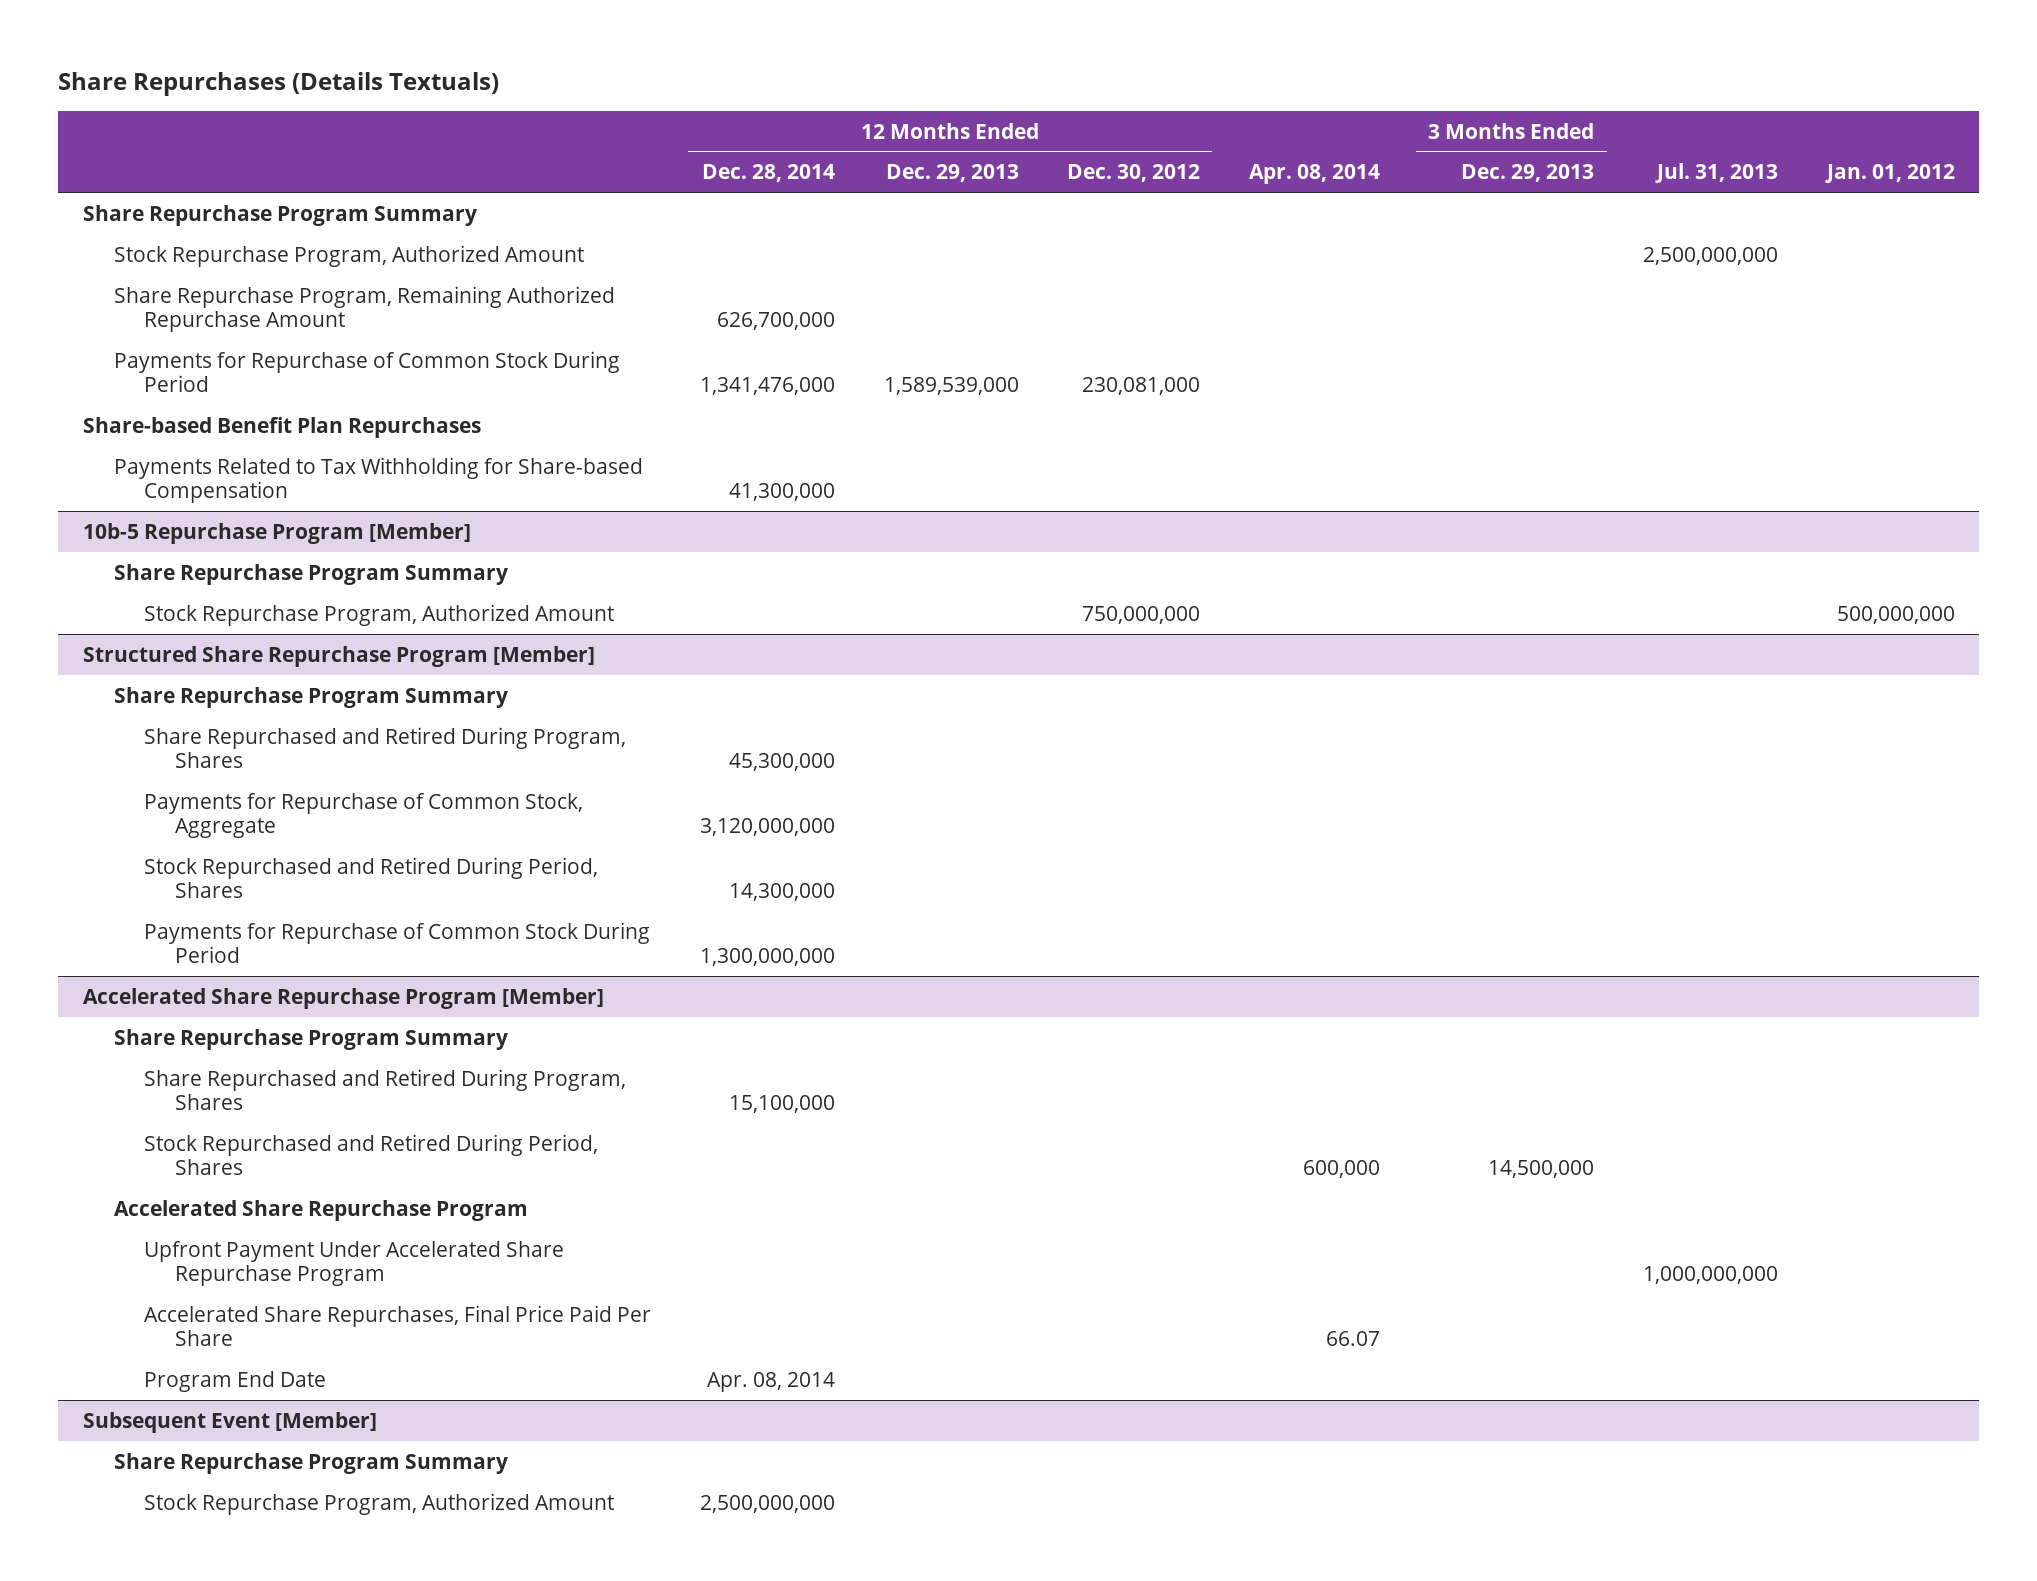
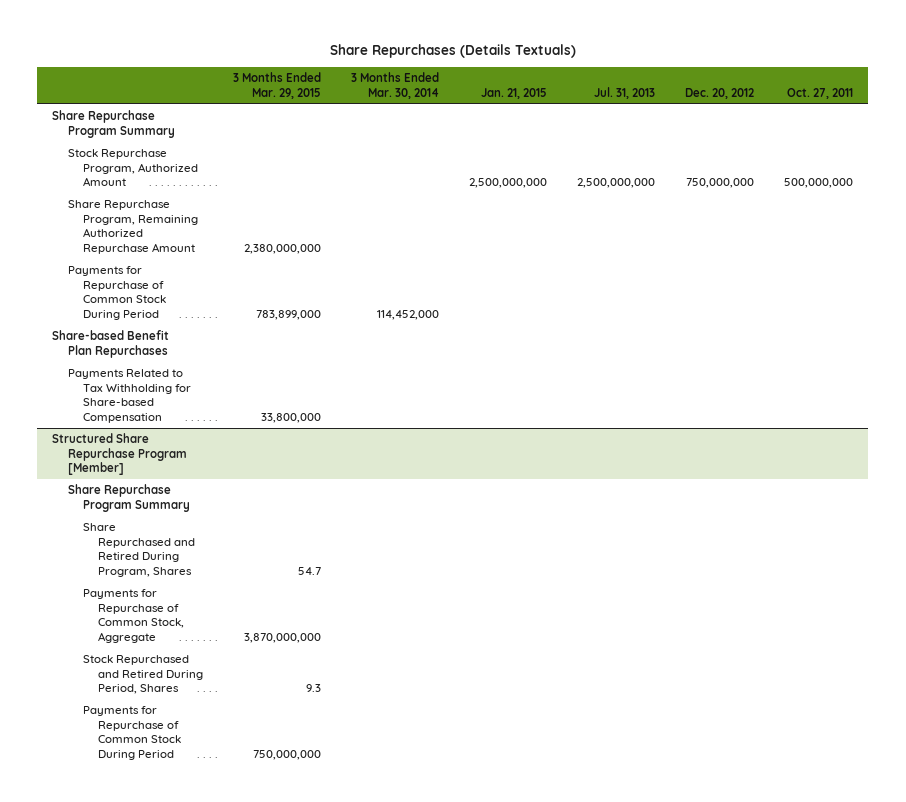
- | 12 Months Ended Dec. 28, 2014 | 12 Months Ended Dec. 29, 2013 | 12 Months Ended Dec. 30, 2012 | Apr. 08, 2014 | 3 Months Ended Dec. 29, 2013 | Jul. 31, 2013 | Jan. 01, 2012
+ | 3 Months Ended Mar. 29, 2015 | 3 Months Ended Mar. 30, 2014 | Jan. 21, 2015 | Jul. 31, 2013 | Dec. 20, 2012 | Oct. 27, 2011
- 10b-5 Repurchase Program [Member]
- Share Repurchase Program Summary
- Stock Repurchase Program, Authorized Amount | | | 750,000,000 | | | | 500,000,000
- Accelerated Share Repurchase Program [Member]
- Share Repurchase Program Summary
- Share Repurchased and Retired During Program, Shares | 15,100,000 | | | | | |
- Stock Repurchased and Retired During Period, Shares | | | | 600,000 | 14,500,000 | |
- Accelerated Share Repurchase Program
- Upfront Payment Under Accelerated Share Repurchase Program | | | | | | 1,000,000,000 |
- Accelerated Share Repurchases, Final Price Paid Per Share | | | | 66.07 | | |
- Program End Date | Apr. 08, 2014 | | | | | |
- Subsequent Event [Member]
- Share Repurchase Program Summary
- Stock Repurchase Program, Authorized Amount | 2,500,000,000 | | | | | |

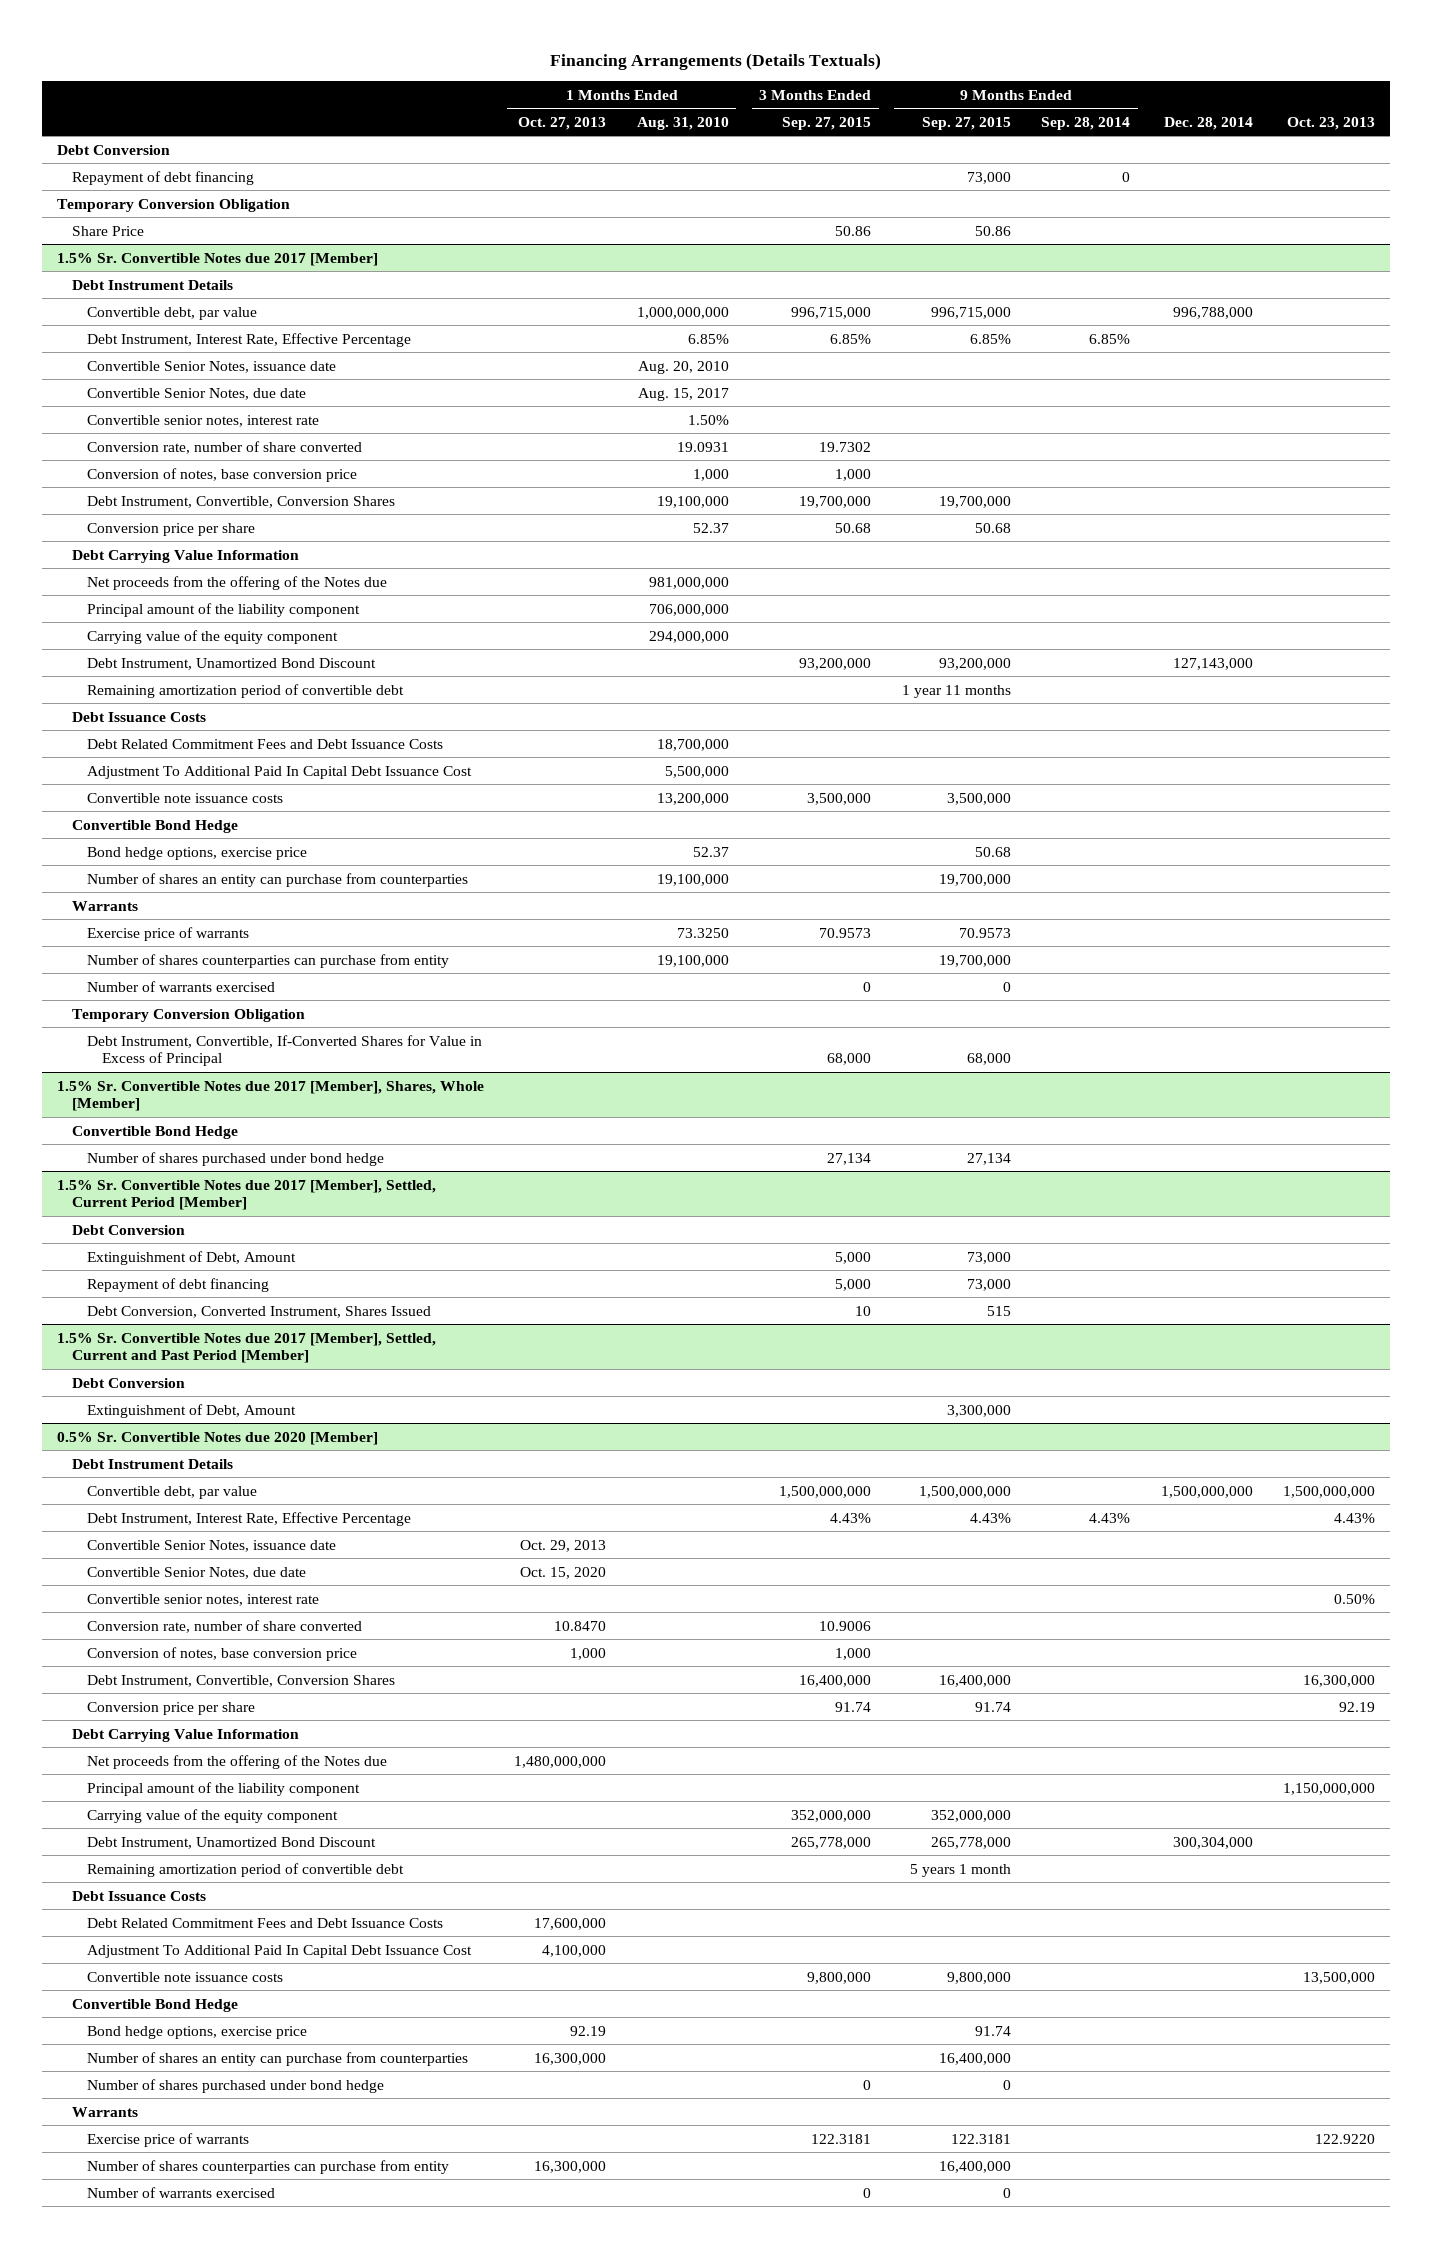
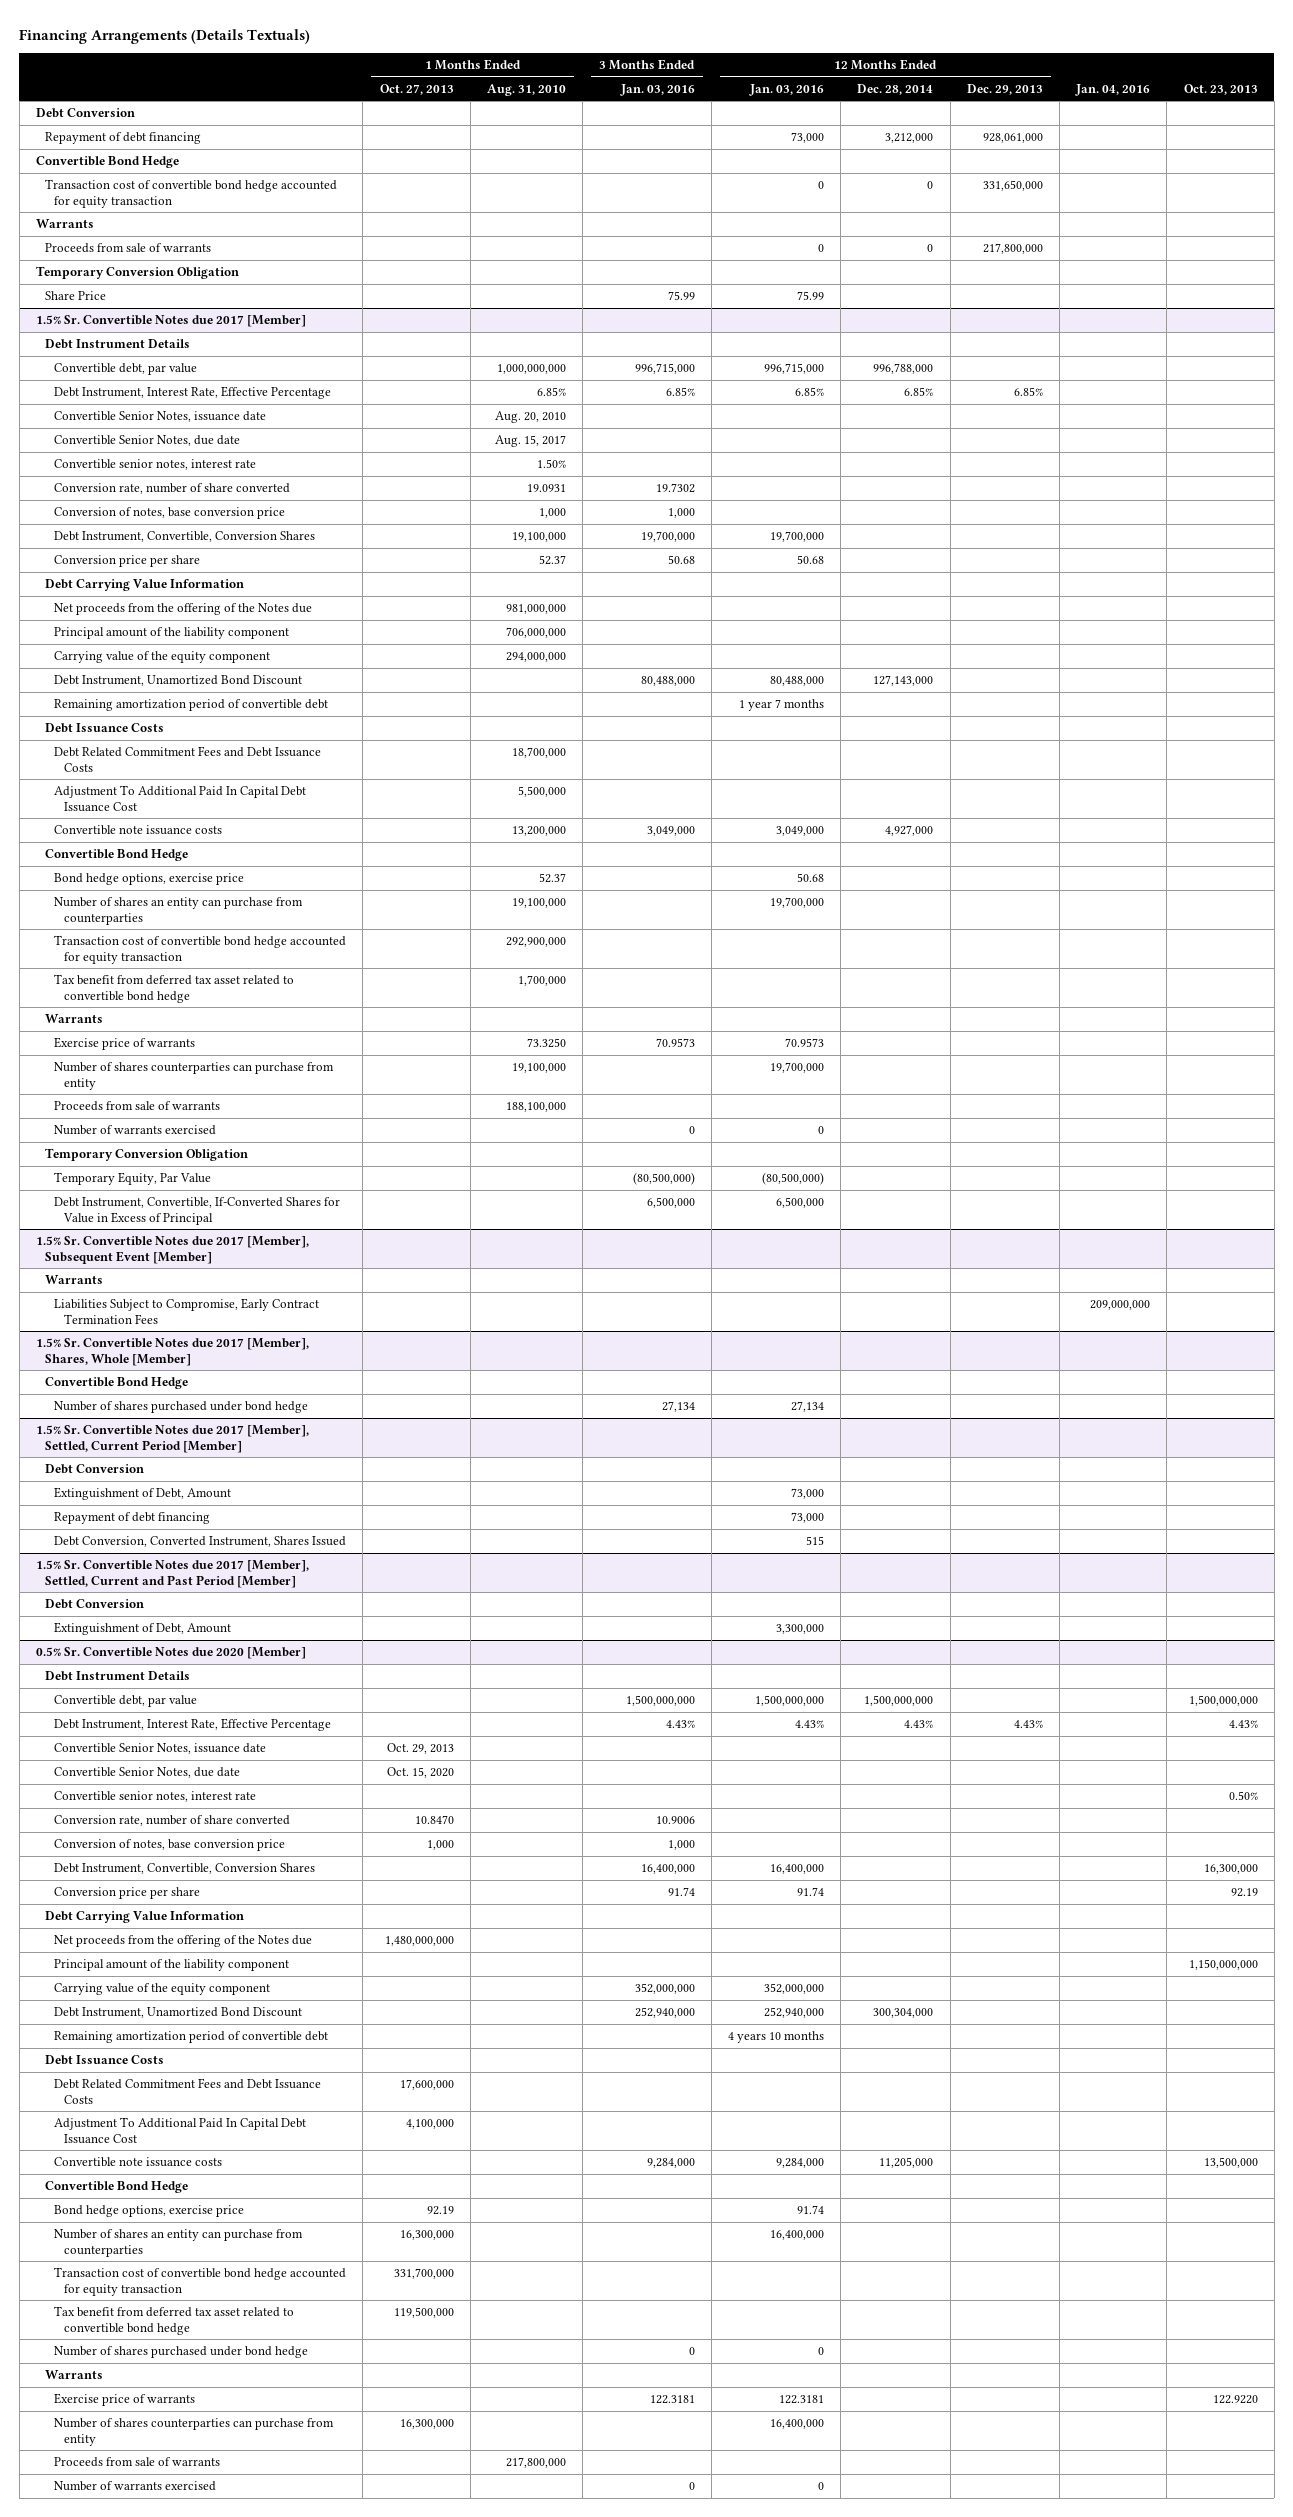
- | 1 Months Ended Oct. 27, 2013 | 1 Months Ended Aug. 31, 2010 | 3 Months Ended Sep. 27, 2015 | 9 Months Ended Sep. 27, 2015 | 9 Months Ended Sep. 28, 2014 | Dec. 28, 2014 | Oct. 23, 2013
+ | 1 Months Ended Oct. 27, 2013 | 1 Months Ended Aug. 31, 2010 | 3 Months Ended Jan. 03, 2016 | 12 Months Ended Jan. 03, 2016 | 12 Months Ended Dec. 28, 2014 | 12 Months Ended Dec. 29, 2013 | Jan. 04, 2016 | Oct. 23, 2013
+ Convertible Bond Hedge
+ Transaction cost of convertible bond hedge accounted for equity transaction | | | | 0 | 0 | 331,650,000 | |
+ Warrants
+ Proceeds from sale of warrants | | | | 0 | 0 | 217,800,000 | |
@ 1.5% Sr. Convertible Notes due 2017 [Member]
+ Transaction cost of convertible bond hedge accounted for equity transaction | | 292,900,000 | | | | | |
+ Tax benefit from deferred tax asset related to convertible bond hedge | | 1,700,000 | | | | | |
+ Proceeds from sale of warrants | | 188,100,000 | | | | | |
+ Temporary Equity, Par Value | | | (80,500,000) | (80,500,000) | | | |
+ 1.5% Sr. Convertible Notes due 2017 [Member], Subsequent Event [Member]
+ Warrants
+ Liabilities Subject to Compromise, Early Contract Termination Fees | | | | | | | 209,000,000 |
@ 0.5% Sr. Convertible Notes due 2020 [Member]
+ Transaction cost of convertible bond hedge accounted for equity transaction | 331,700,000 | | | | | | |
+ Tax benefit from deferred tax asset related to convertible bond hedge | 119,500,000 | | | | | | |
+ Proceeds from sale of warrants | | 217,800,000 | | | | | |

